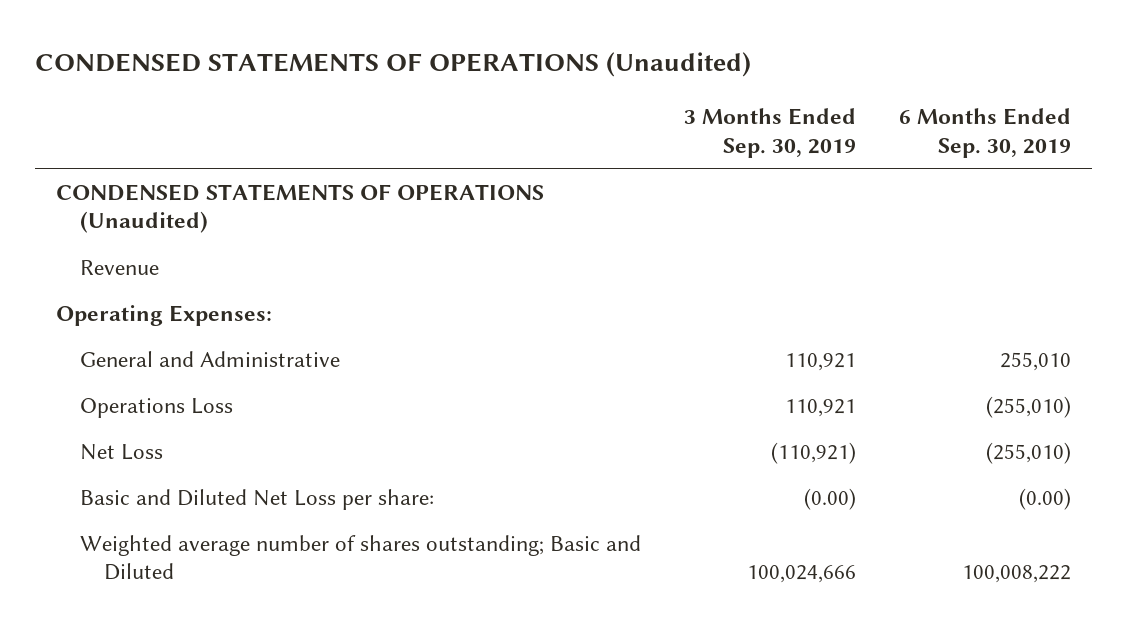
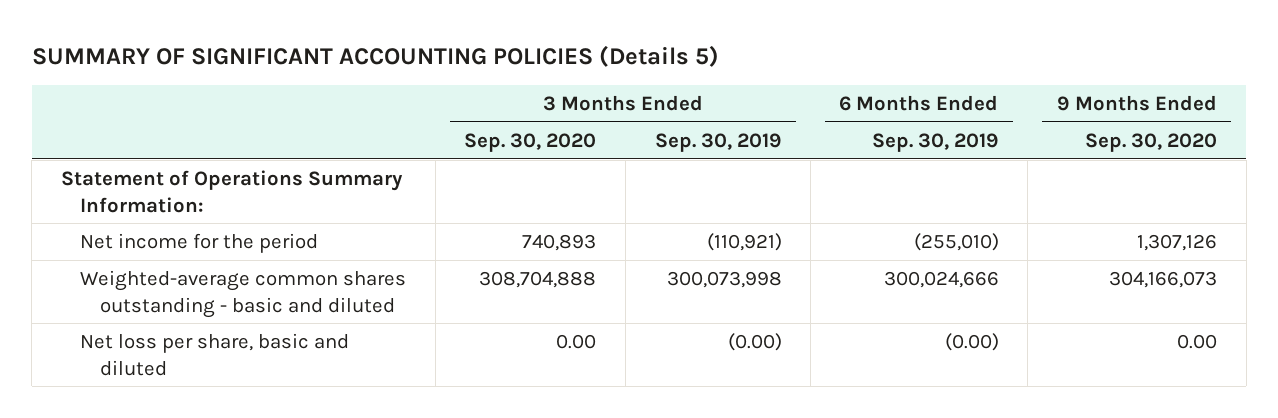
- CONDENSED STATEMENTS OF OPERATIONS (Unaudited)
+ SUMMARY OF SIGNIFICANT ACCOUNTING POLICIES (Details 5)
- | 3 Months Ended Sep. 30, 2019 | 6 Months Ended Sep. 30, 2019
+ | 3 Months Ended Sep. 30, 2020 | 3 Months Ended Sep. 30, 2019 | 6 Months Ended Sep. 30, 2019 | 9 Months Ended Sep. 30, 2020
- CONDENSED STATEMENTS OF OPERATIONS (Unaudited)
- Revenue
- Operating Expenses:
- General and Administrative | 110,921 | 255,010
- Operations Loss | 110,921 | (255,010)
- Net Loss | (110,921) | (255,010)
- Basic and Diluted Net Loss per share: | (0.00) | (0.00)
- Weighted average number of shares outstanding; Basic and Diluted | 100,024,666 | 100,008,222
+ Statement of Operations Summary Information:
+ Net income for the period | 740,893 | (110,921) | (255,010) | 1,307,126
+ Weighted-average common shares outstanding - basic and diluted | 308,704,888 | 300,073,998 | 300,024,666 | 304,166,073
+ Net loss per share, basic and diluted | 0.00 | (0.00) | (0.00) | 0.00

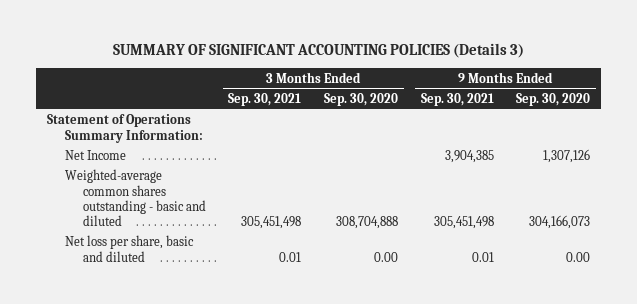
- SUMMARY OF SIGNIFICANT ACCOUNTING POLICIES (Details 5)
+ SUMMARY OF SIGNIFICANT ACCOUNTING POLICIES (Details 3)
- | 3 Months Ended Sep. 30, 2020 | 3 Months Ended Sep. 30, 2019 | 6 Months Ended Sep. 30, 2019 | 9 Months Ended Sep. 30, 2020
+ | 3 Months Ended Sep. 30, 2021 | 3 Months Ended Sep. 30, 2020 | 9 Months Ended Sep. 30, 2021 | 9 Months Ended Sep. 30, 2020
- Net income for the period | 740,893 | (110,921) | (255,010) | 1,307,126
+ Net Income | | | 3,904,385 | 1,307,126

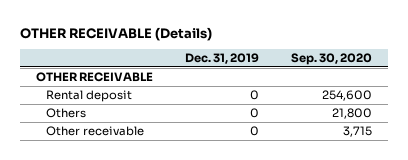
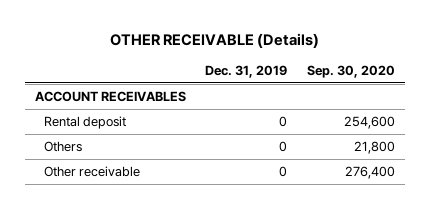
- OTHER RECEIVABLE
+ ACCOUNT RECEIVABLES
- Other receivable | 0 | 3,715
+ Other receivable | 0 | 276,400

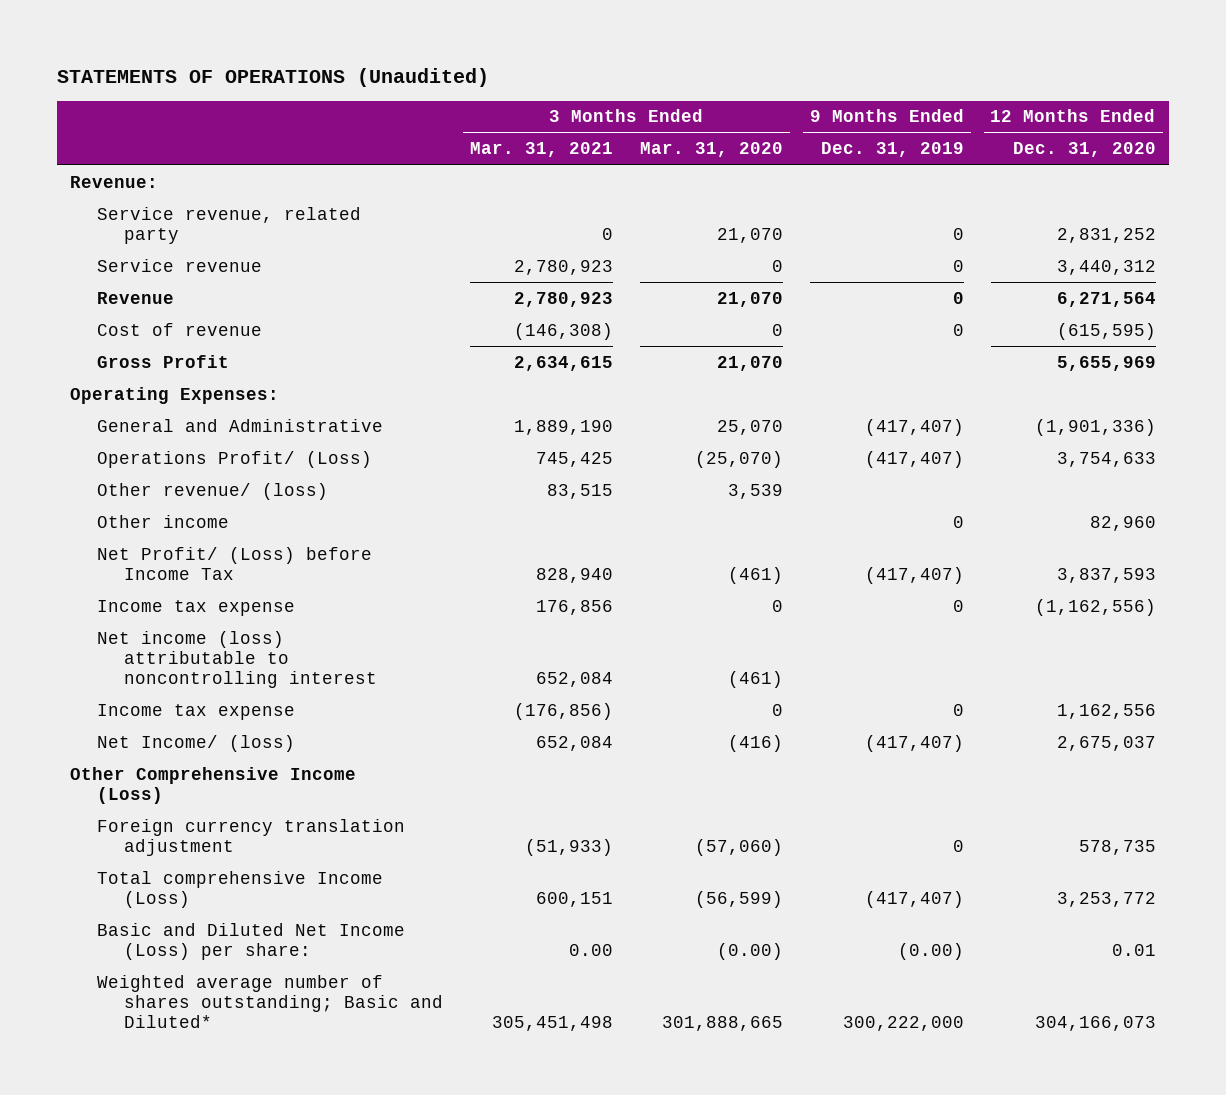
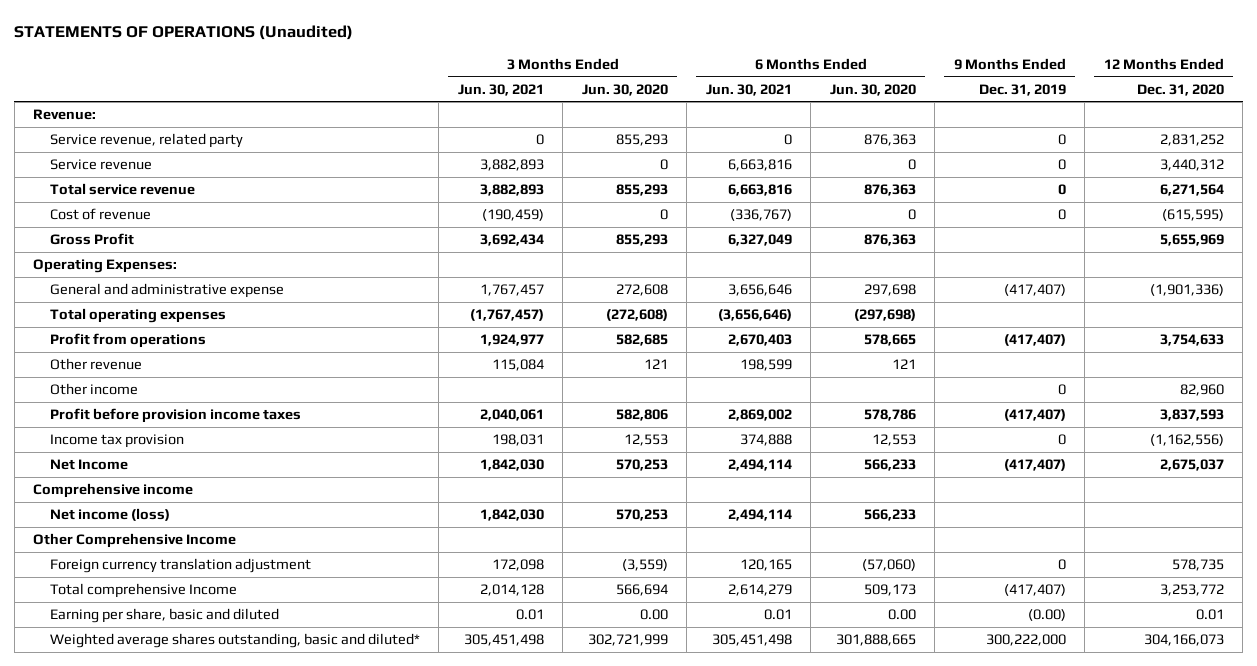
- | 3 Months Ended Mar. 31, 2021 | 3 Months Ended Mar. 31, 2020 | 9 Months Ended Dec. 31, 2019 | 12 Months Ended Dec. 31, 2020
+ | 3 Months Ended Jun. 30, 2021 | 3 Months Ended Jun. 30, 2020 | 6 Months Ended Jun. 30, 2021 | 6 Months Ended Jun. 30, 2020 | 9 Months Ended Dec. 31, 2019 | 12 Months Ended Dec. 31, 2020
- Revenue | 2,780,923 | 21,070 | 0 | 6,271,564
+ Total service revenue | 3,882,893 | 855,293 | 6,663,816 | 876,363 | 0 | 6,271,564
- General and Administrative | 1,889,190 | 25,070 | (417,407) | (1,901,336)
- Operations Profit/ (Loss) | 745,425 | (25,070) | (417,407) | 3,754,633
- Other revenue/ (loss) | 83,515 | 3,539 | |
+ General and administrative expense | 1,767,457 | 272,608 | 3,656,646 | 297,698 | (417,407) | (1,901,336)
+ Total operating expenses | (1,767,457) | (272,608) | (3,656,646) | (297,698) | |
+ Profit from operations | 1,924,977 | 582,685 | 2,670,403 | 578,665 | (417,407) | 3,754,633
+ Other revenue | 115,084 | 121 | 198,599 | 121 | |
- Net Profit/ (Loss) before Income Tax | 828,940 | (461) | (417,407) | 3,837,593
- Income tax expense | 176,856 | 0 | 0 | (1,162,556)
- Net income (loss) attributable to noncontrolling interest | 652,084 | (461) | |
- Income tax expense | (176,856) | 0 | 0 | 1,162,556
- Net Income/ (loss) | 652,084 | (416) | (417,407) | 2,675,037
- Other Comprehensive Income (Loss)
+ Profit before provision income taxes | 2,040,061 | 582,806 | 2,869,002 | 578,786 | (417,407) | 3,837,593
+ Income tax provision | 198,031 | 12,553 | 374,888 | 12,553 | 0 | (1,162,556)
+ Net Income | 1,842,030 | 570,253 | 2,494,114 | 566,233 | (417,407) | 2,675,037
+ Comprehensive income
+ Net income (loss) | 1,842,030 | 570,253 | 2,494,114 | 566,233 | |
+ Other Comprehensive Income
- Total comprehensive Income (Loss) | 600,151 | (56,599) | (417,407) | 3,253,772
- Basic and Diluted Net Income (Loss) per share: | 0.00 | (0.00) | (0.00) | 0.01
- Weighted average number of shares outstanding; Basic and Diluted* | 305,451,498 | 301,888,665 | 300,222,000 | 304,166,073
+ Total comprehensive Income | 2,014,128 | 566,694 | 2,614,279 | 509,173 | (417,407) | 3,253,772
+ Earning per share, basic and diluted | 0.01 | 0.00 | 0.01 | 0.00 | (0.00) | 0.01
+ Weighted average shares outstanding, basic and diluted* | 305,451,498 | 302,721,999 | 305,451,498 | 301,888,665 | 300,222,000 | 304,166,073

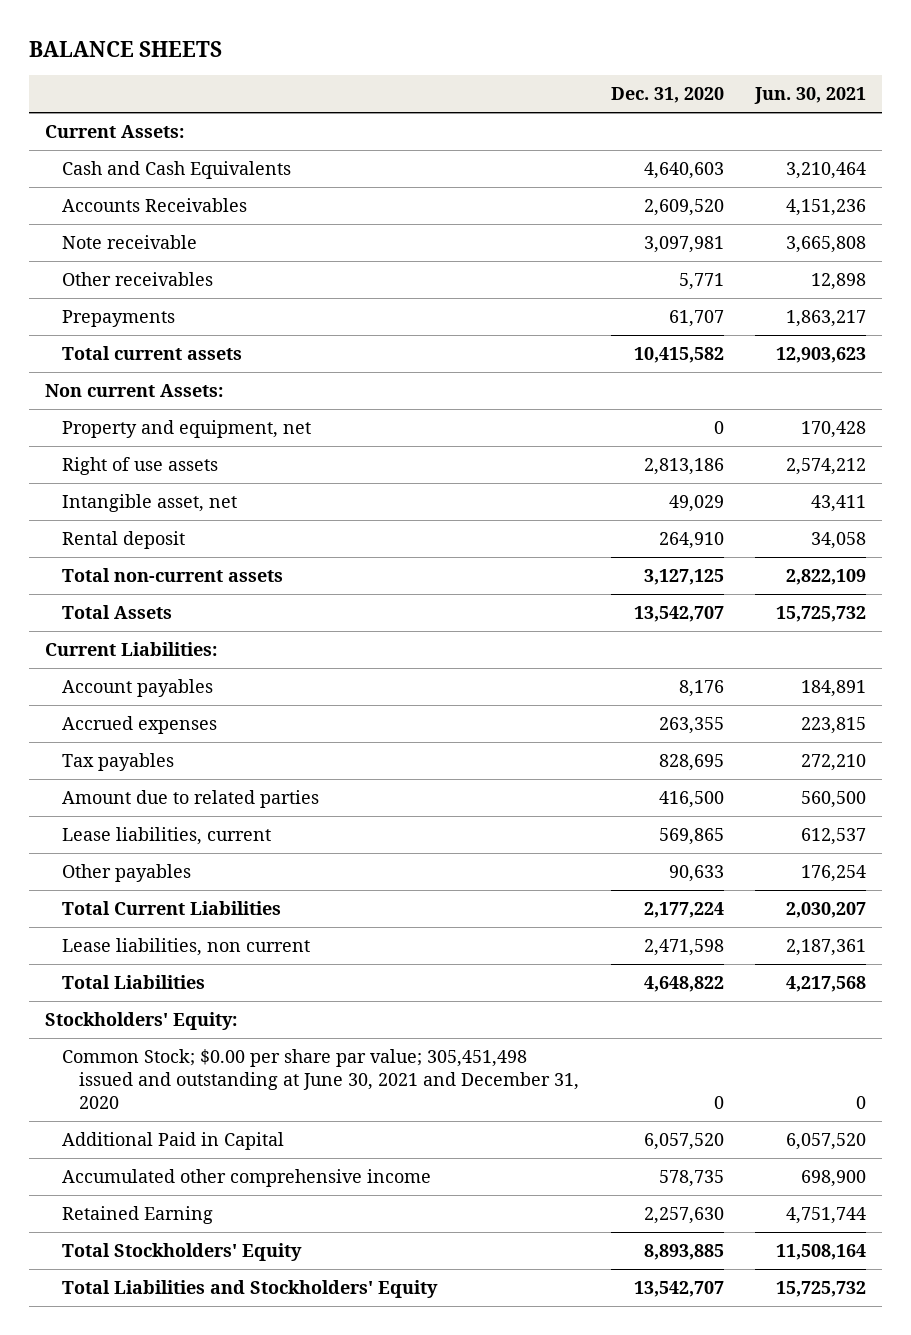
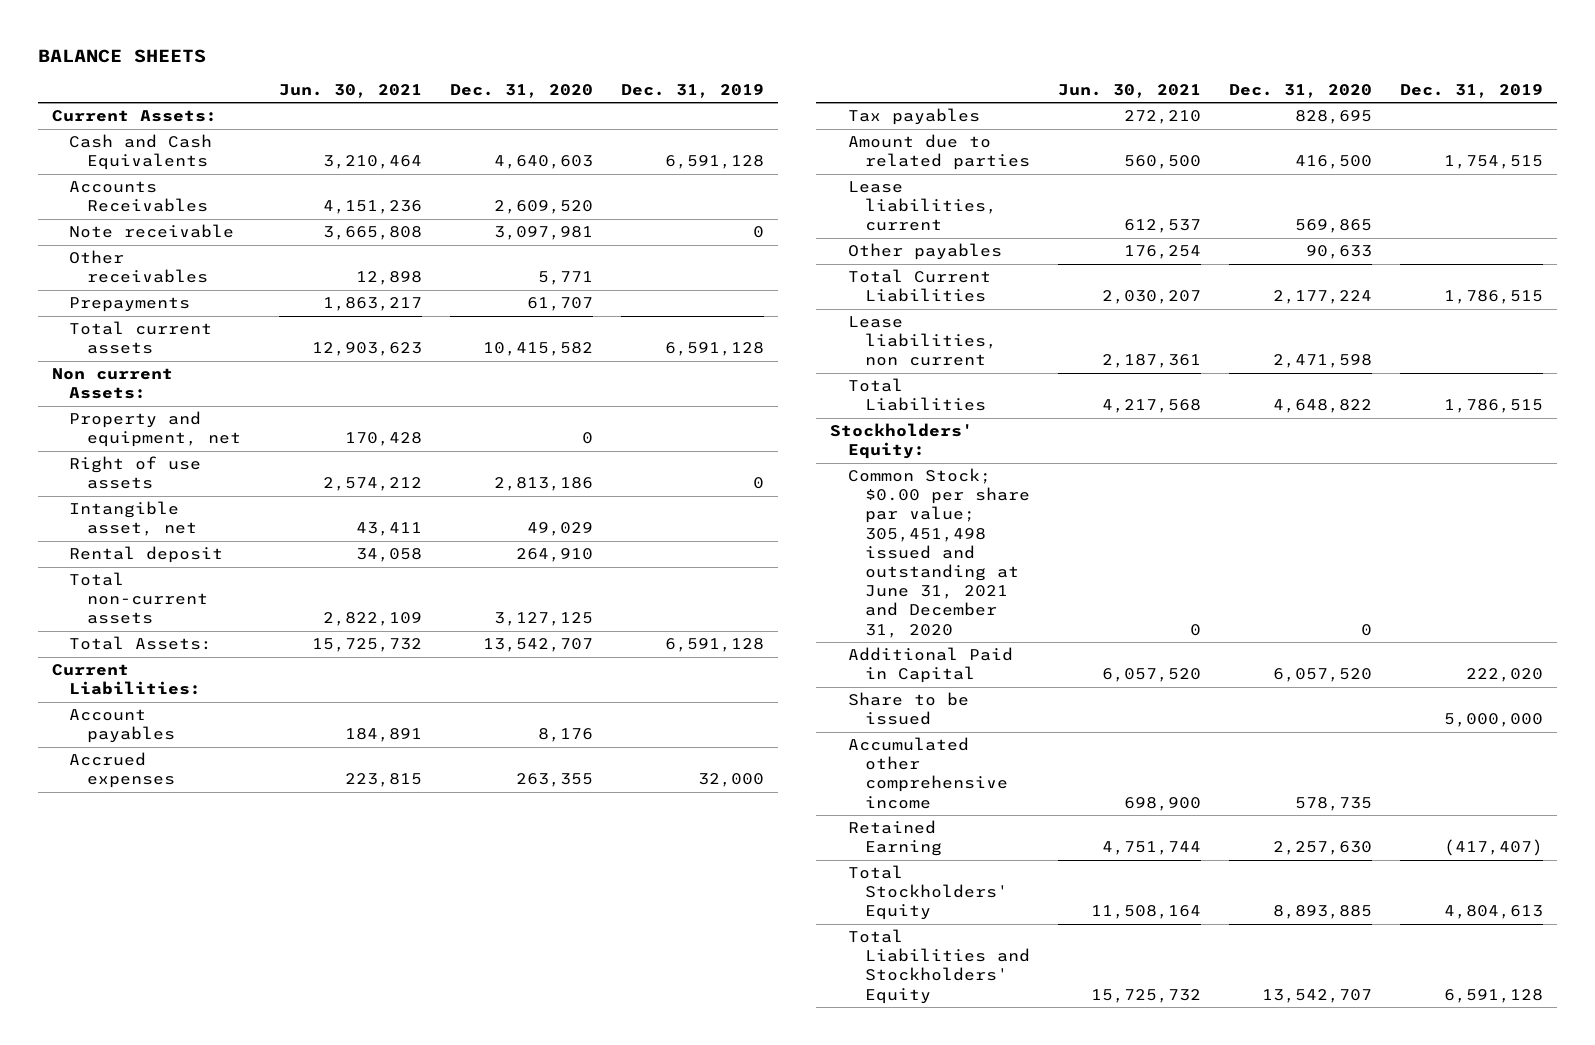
- | Dec. 31, 2020 | Jun. 30, 2021
+ | Jun. 30, 2021 | Dec. 31, 2020 | Dec. 31, 2019
- Total Assets | 13,542,707 | 15,725,732
+ Total Assets: | 15,725,732 | 13,542,707 | 6,591,128
- Common Stock; $0.00 per share par value; 305,451,498 issued and outstanding at June 30, 2021 and December 31, 2020 | 0 | 0
+ Common Stock; $0.00 per share par value; 305,451,498 issued and outstanding at June 31, 2021 and December 31, 2020 | 0 | 0 |
+ Share to be issued | | | 5,000,000

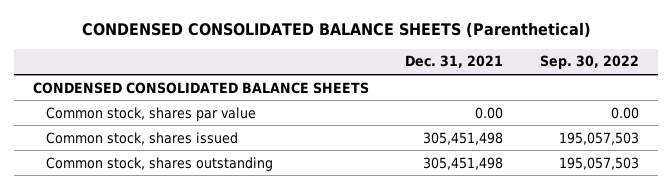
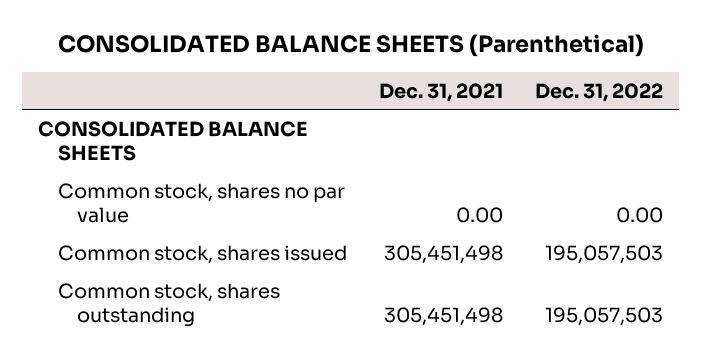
- CONDENSED CONSOLIDATED BALANCE SHEETS (Parenthetical)
+ CONSOLIDATED BALANCE SHEETS (Parenthetical)
- | Dec. 31, 2021 | Sep. 30, 2022
+ | Dec. 31, 2021 | Dec. 31, 2022
- CONDENSED CONSOLIDATED BALANCE SHEETS
- Common stock, shares par value | 0.00 | 0.00
+ CONSOLIDATED BALANCE SHEETS
+ Common stock, shares no par value | 0.00 | 0.00

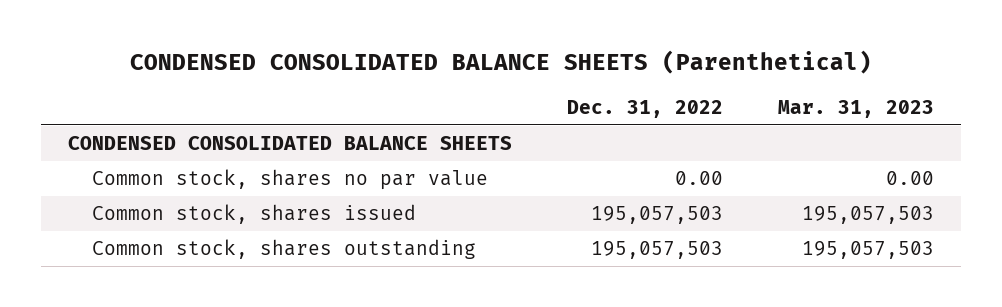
- CONSOLIDATED BALANCE SHEETS (Parenthetical)
+ CONDENSED CONSOLIDATED BALANCE SHEETS (Parenthetical)
- | Dec. 31, 2021 | Dec. 31, 2022
+ | Dec. 31, 2022 | Mar. 31, 2023
- CONSOLIDATED BALANCE SHEETS
+ CONDENSED CONSOLIDATED BALANCE SHEETS

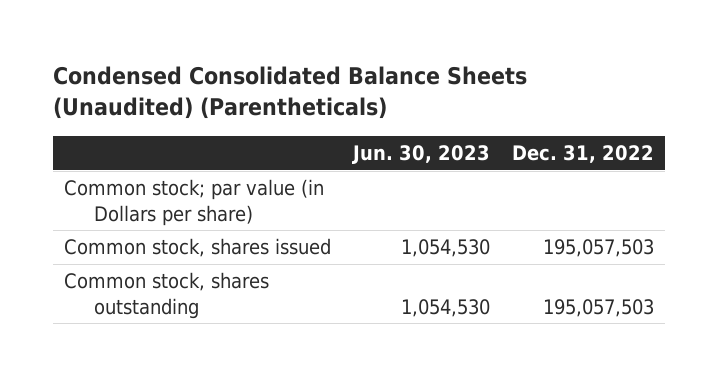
- CONDENSED CONSOLIDATED BALANCE SHEETS (Parenthetical)
+ Condensed Consolidated Balance Sheets (Unaudited) (Parentheticals)
- | Dec. 31, 2022 | Mar. 31, 2023
+ | Jun. 30, 2023 | Dec. 31, 2022
- CONDENSED CONSOLIDATED BALANCE SHEETS
- Common stock, shares no par value | 0.00 | 0.00
+ Common stock; par value (in Dollars per share)

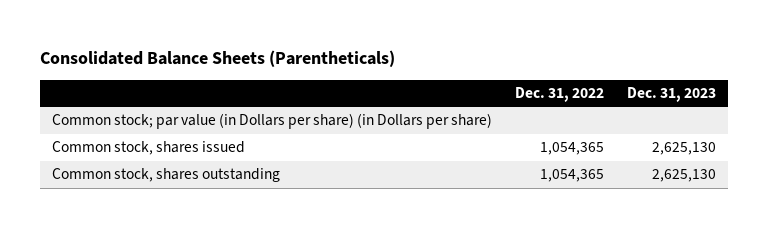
- Condensed Consolidated Balance Sheets (Unaudited) (Parentheticals)
+ Consolidated Balance Sheets (Parentheticals)
- | Jun. 30, 2023 | Dec. 31, 2022
+ | Dec. 31, 2022 | Dec. 31, 2023
- Common stock; par value (in Dollars per share)
- Common stock, shares issued | 1,054,530 | 195,057,503
- Common stock, shares outstanding | 1,054,530 | 195,057,503
+ Common stock; par value (in Dollars per share) (in Dollars per share)
+ Common stock, shares issued | 1,054,365 | 2,625,130
+ Common stock, shares outstanding | 1,054,365 | 2,625,130

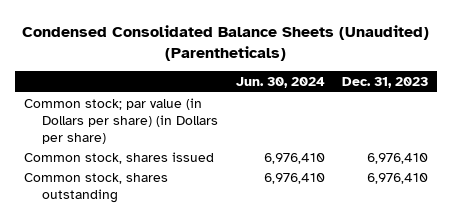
- Consolidated Balance Sheets (Parentheticals)
+ Condensed Consolidated Balance Sheets (Unaudited) (Parentheticals)
- | Dec. 31, 2022 | Dec. 31, 2023
+ | Jun. 30, 2024 | Dec. 31, 2023
- Common stock, shares issued | 1,054,365 | 2,625,130
- Common stock, shares outstanding | 1,054,365 | 2,625,130
+ Common stock, shares issued | 6,976,410 | 6,976,410
+ Common stock, shares outstanding | 6,976,410 | 6,976,410

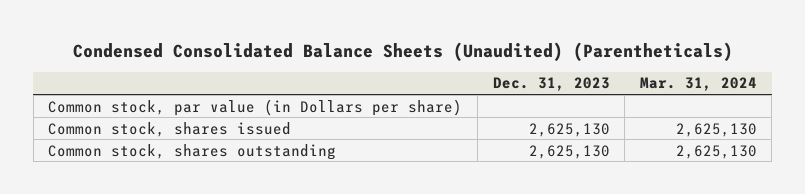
- | Jun. 30, 2024 | Dec. 31, 2023
+ | Dec. 31, 2023 | Mar. 31, 2024
- Common stock; par value (in Dollars per share) (in Dollars per share)
- Common stock, shares issued | 6,976,410 | 6,976,410
- Common stock, shares outstanding | 6,976,410 | 6,976,410
+ Common stock, par value (in Dollars per share)
+ Common stock, shares issued | 2,625,130 | 2,625,130
+ Common stock, shares outstanding | 2,625,130 | 2,625,130

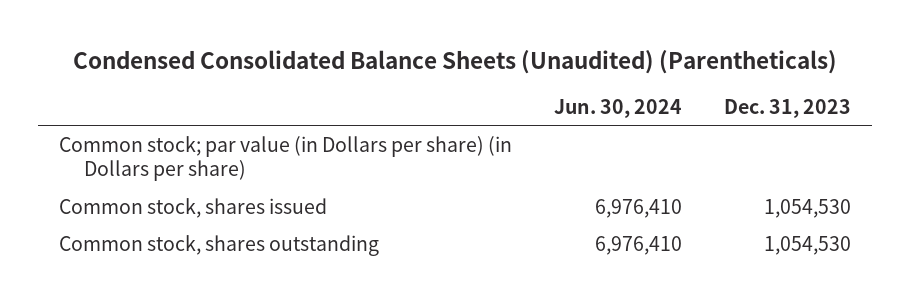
- | Dec. 31, 2023 | Mar. 31, 2024
+ | Jun. 30, 2024 | Dec. 31, 2023
- Common stock, par value (in Dollars per share)
- Common stock, shares issued | 2,625,130 | 2,625,130
- Common stock, shares outstanding | 2,625,130 | 2,625,130
+ Common stock; par value (in Dollars per share) (in Dollars per share)
+ Common stock, shares issued | 6,976,410 | 1,054,530
+ Common stock, shares outstanding | 6,976,410 | 1,054,530

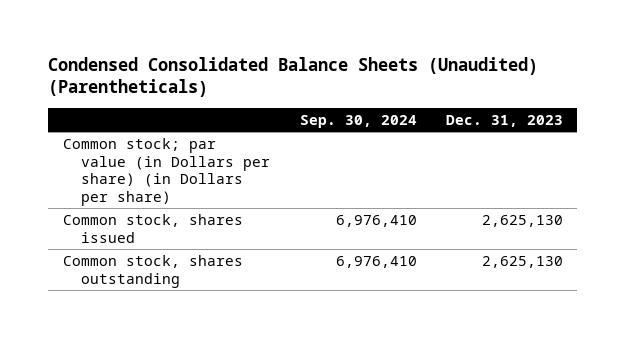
- | Jun. 30, 2024 | Dec. 31, 2023
+ | Sep. 30, 2024 | Dec. 31, 2023
- Common stock, shares issued | 6,976,410 | 1,054,530
- Common stock, shares outstanding | 6,976,410 | 1,054,530
+ Common stock, shares issued | 6,976,410 | 2,625,130
+ Common stock, shares outstanding | 6,976,410 | 2,625,130

